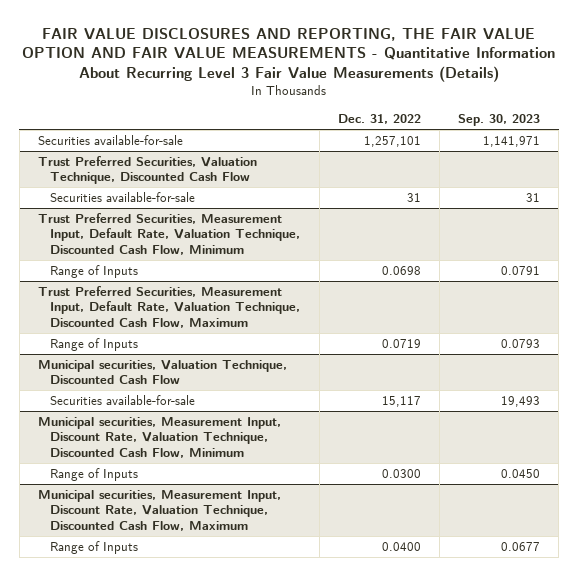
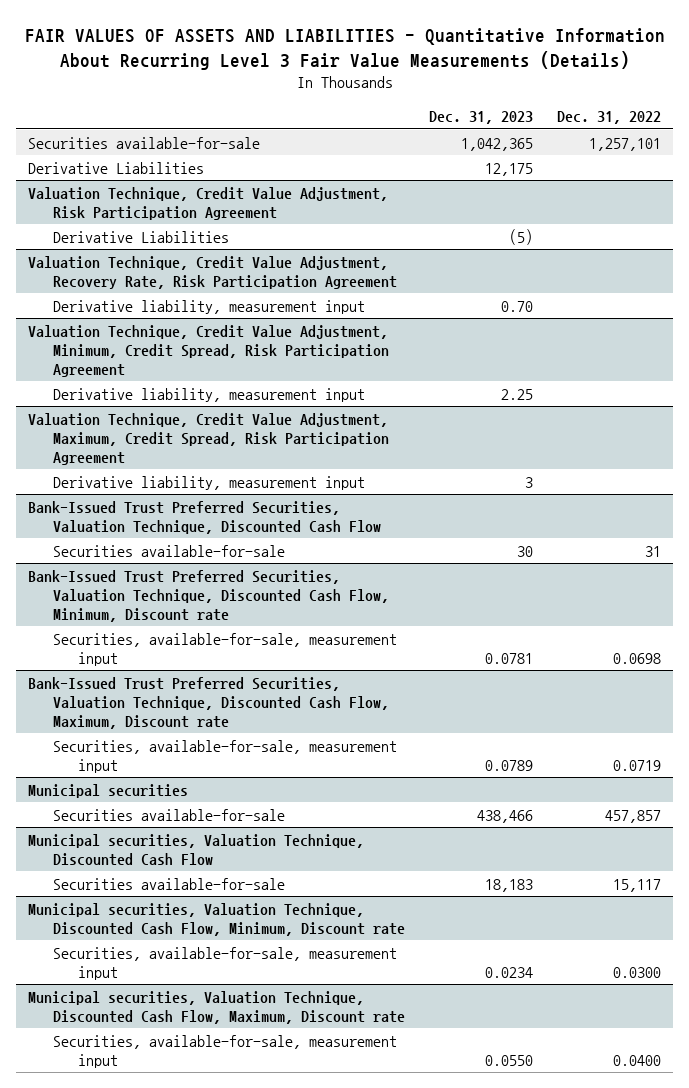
- FAIR VALUE DISCLOSURES AND REPORTING, THE FAIR VALUE OPTION AND FAIR VALUE MEASUREMENTS - Quantitative Information About Recurring Level 3 Fair Value Measurements (Details)
+ FAIR VALUES OF ASSETS AND LIABILITIES - Quantitative Information About Recurring Level 3 Fair Value Measurements (Details)
- | Dec. 31, 2022 | Sep. 30, 2023
+ | Dec. 31, 2023 | Dec. 31, 2022
- Trust Preferred Securities, Valuation Technique, Discounted Cash Flow
+ Derivative Liabilities | 12,175 |
+ Valuation Technique, Credit Value Adjustment, Risk Participation Agreement
+ Derivative Liabilities | (5) |
+ Valuation Technique, Credit Value Adjustment, Recovery Rate, Risk Participation Agreement
+ Derivative liability, measurement input | 0.70 |
+ Valuation Technique, Credit Value Adjustment, Minimum, Credit Spread, Risk Participation Agreement
+ Derivative liability, measurement input | 2.25 |
+ Valuation Technique, Credit Value Adjustment, Maximum, Credit Spread, Risk Participation Agreement
+ Derivative liability, measurement input | 3 |
+ Bank-Issued Trust Preferred Securities, Valuation Technique, Discounted Cash Flow
- Trust Preferred Securities, Measurement Input, Default Rate, Valuation Technique, Discounted Cash Flow, Minimum
- Range of Inputs | 0.0698 | 0.0791
- Trust Preferred Securities, Measurement Input, Default Rate, Valuation Technique, Discounted Cash Flow, Maximum
- Range of Inputs | 0.0719 | 0.0793
+ Bank-Issued Trust Preferred Securities, Valuation Technique, Discounted Cash Flow, Minimum, Discount rate
+ Securities, available-for-sale, measurement input | 0.0781 | 0.0698
+ Bank-Issued Trust Preferred Securities, Valuation Technique, Discounted Cash Flow, Maximum, Discount rate
+ Securities, available-for-sale, measurement input | 0.0789 | 0.0719
+ Municipal securities
+ Securities available-for-sale | 438,466 | 457,857
- Municipal securities, Measurement Input, Discount Rate, Valuation Technique, Discounted Cash Flow, Minimum
- Range of Inputs | 0.0300 | 0.0450
- Municipal securities, Measurement Input, Discount Rate, Valuation Technique, Discounted Cash Flow, Maximum
- Range of Inputs | 0.0400 | 0.0677
+ Municipal securities, Valuation Technique, Discounted Cash Flow, Minimum, Discount rate
+ Securities, available-for-sale, measurement input | 0.0234 | 0.0300
+ Municipal securities, Valuation Technique, Discounted Cash Flow, Maximum, Discount rate
+ Securities, available-for-sale, measurement input | 0.0550 | 0.0400

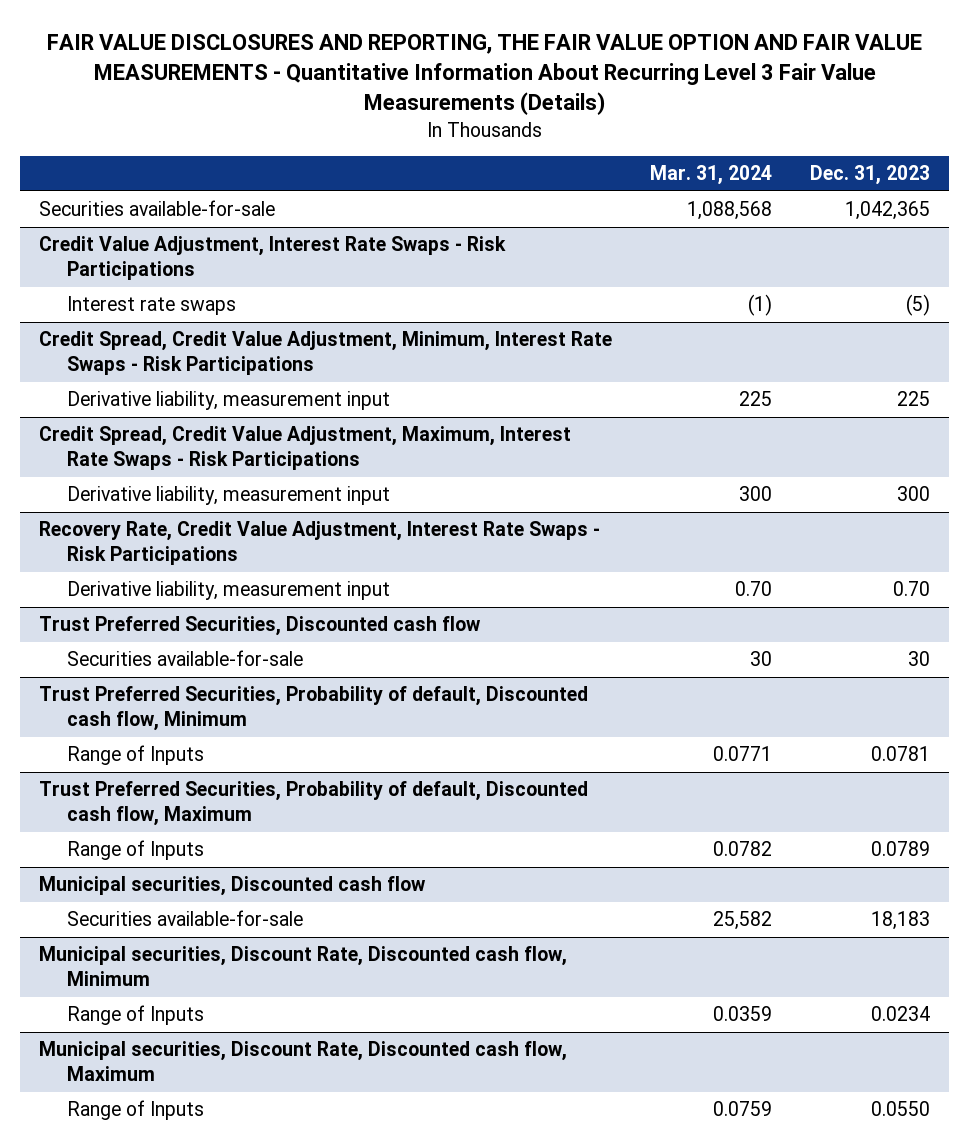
- FAIR VALUES OF ASSETS AND LIABILITIES - Quantitative Information About Recurring Level 3 Fair Value Measurements (Details)
+ FAIR VALUE DISCLOSURES AND REPORTING, THE FAIR VALUE OPTION AND FAIR VALUE MEASUREMENTS - Quantitative Information About Recurring Level 3 Fair Value Measurements (Details)
- | Dec. 31, 2023 | Dec. 31, 2022
+ | Mar. 31, 2024 | Dec. 31, 2023
- Derivative Liabilities | 12,175 |
- Valuation Technique, Credit Value Adjustment, Risk Participation Agreement
- Derivative Liabilities | (5) |
- Valuation Technique, Credit Value Adjustment, Recovery Rate, Risk Participation Agreement
+ Credit Value Adjustment, Interest Rate Swaps - Risk Participations
+ Interest rate swaps | (1) | (5)
+ Credit Spread, Credit Value Adjustment, Minimum, Interest Rate Swaps - Risk Participations
+ Derivative liability, measurement input | 225 | 225
+ Credit Spread, Credit Value Adjustment, Maximum, Interest Rate Swaps - Risk Participations
+ Derivative liability, measurement input | 300 | 300
+ Recovery Rate, Credit Value Adjustment, Interest Rate Swaps - Risk Participations
- Valuation Technique, Credit Value Adjustment, Minimum, Credit Spread, Risk Participation Agreement
- Derivative liability, measurement input | 2.25 |
- Valuation Technique, Credit Value Adjustment, Maximum, Credit Spread, Risk Participation Agreement
- Derivative liability, measurement input | 3 |
- Bank-Issued Trust Preferred Securities, Valuation Technique, Discounted Cash Flow
+ Trust Preferred Securities, Discounted cash flow
- Bank-Issued Trust Preferred Securities, Valuation Technique, Discounted Cash Flow, Minimum, Discount rate
- Securities, available-for-sale, measurement input | 0.0781 | 0.0698
- Bank-Issued Trust Preferred Securities, Valuation Technique, Discounted Cash Flow, Maximum, Discount rate
- Securities, available-for-sale, measurement input | 0.0789 | 0.0719
- Municipal securities
- Securities available-for-sale | 438,466 | 457,857
- Municipal securities, Valuation Technique, Discounted Cash Flow
+ Trust Preferred Securities, Probability of default, Discounted cash flow, Minimum
+ Range of Inputs | 0.0771 | 0.0781
+ Trust Preferred Securities, Probability of default, Discounted cash flow, Maximum
+ Range of Inputs | 0.0782 | 0.0789
+ Municipal securities, Discounted cash flow
- Municipal securities, Valuation Technique, Discounted Cash Flow, Minimum, Discount rate
- Securities, available-for-sale, measurement input | 0.0234 | 0.0300
- Municipal securities, Valuation Technique, Discounted Cash Flow, Maximum, Discount rate
- Securities, available-for-sale, measurement input | 0.0550 | 0.0400
+ Municipal securities, Discount Rate, Discounted cash flow, Minimum
+ Range of Inputs | 0.0359 | 0.0234
+ Municipal securities, Discount Rate, Discounted cash flow, Maximum
+ Range of Inputs | 0.0759 | 0.0550

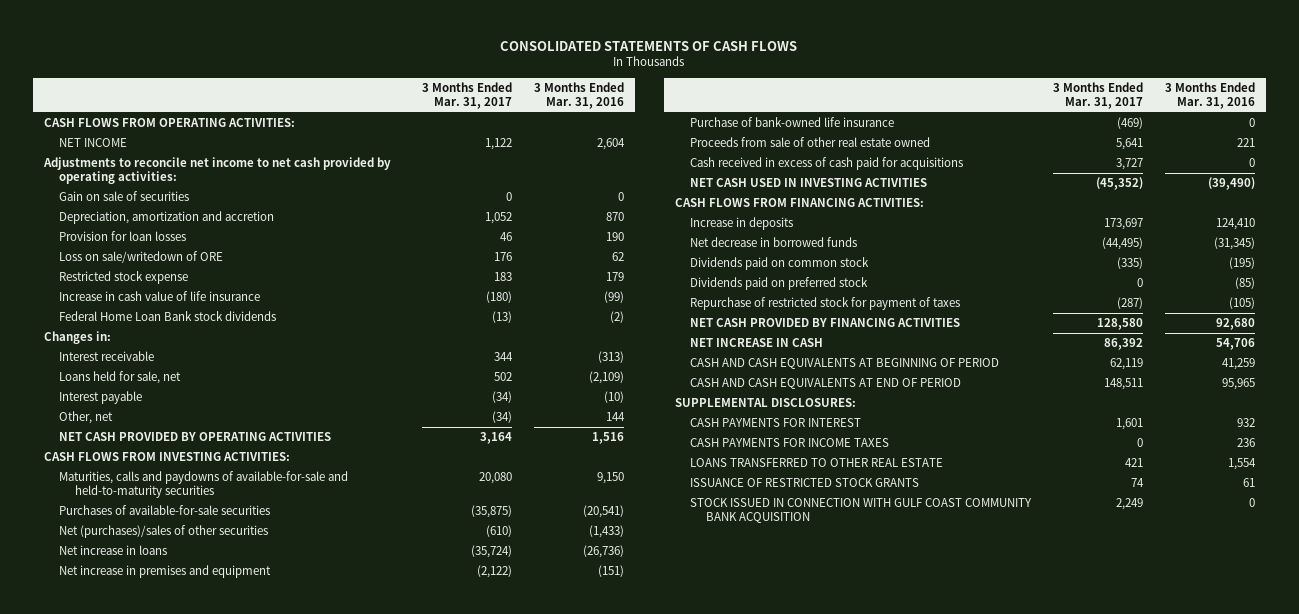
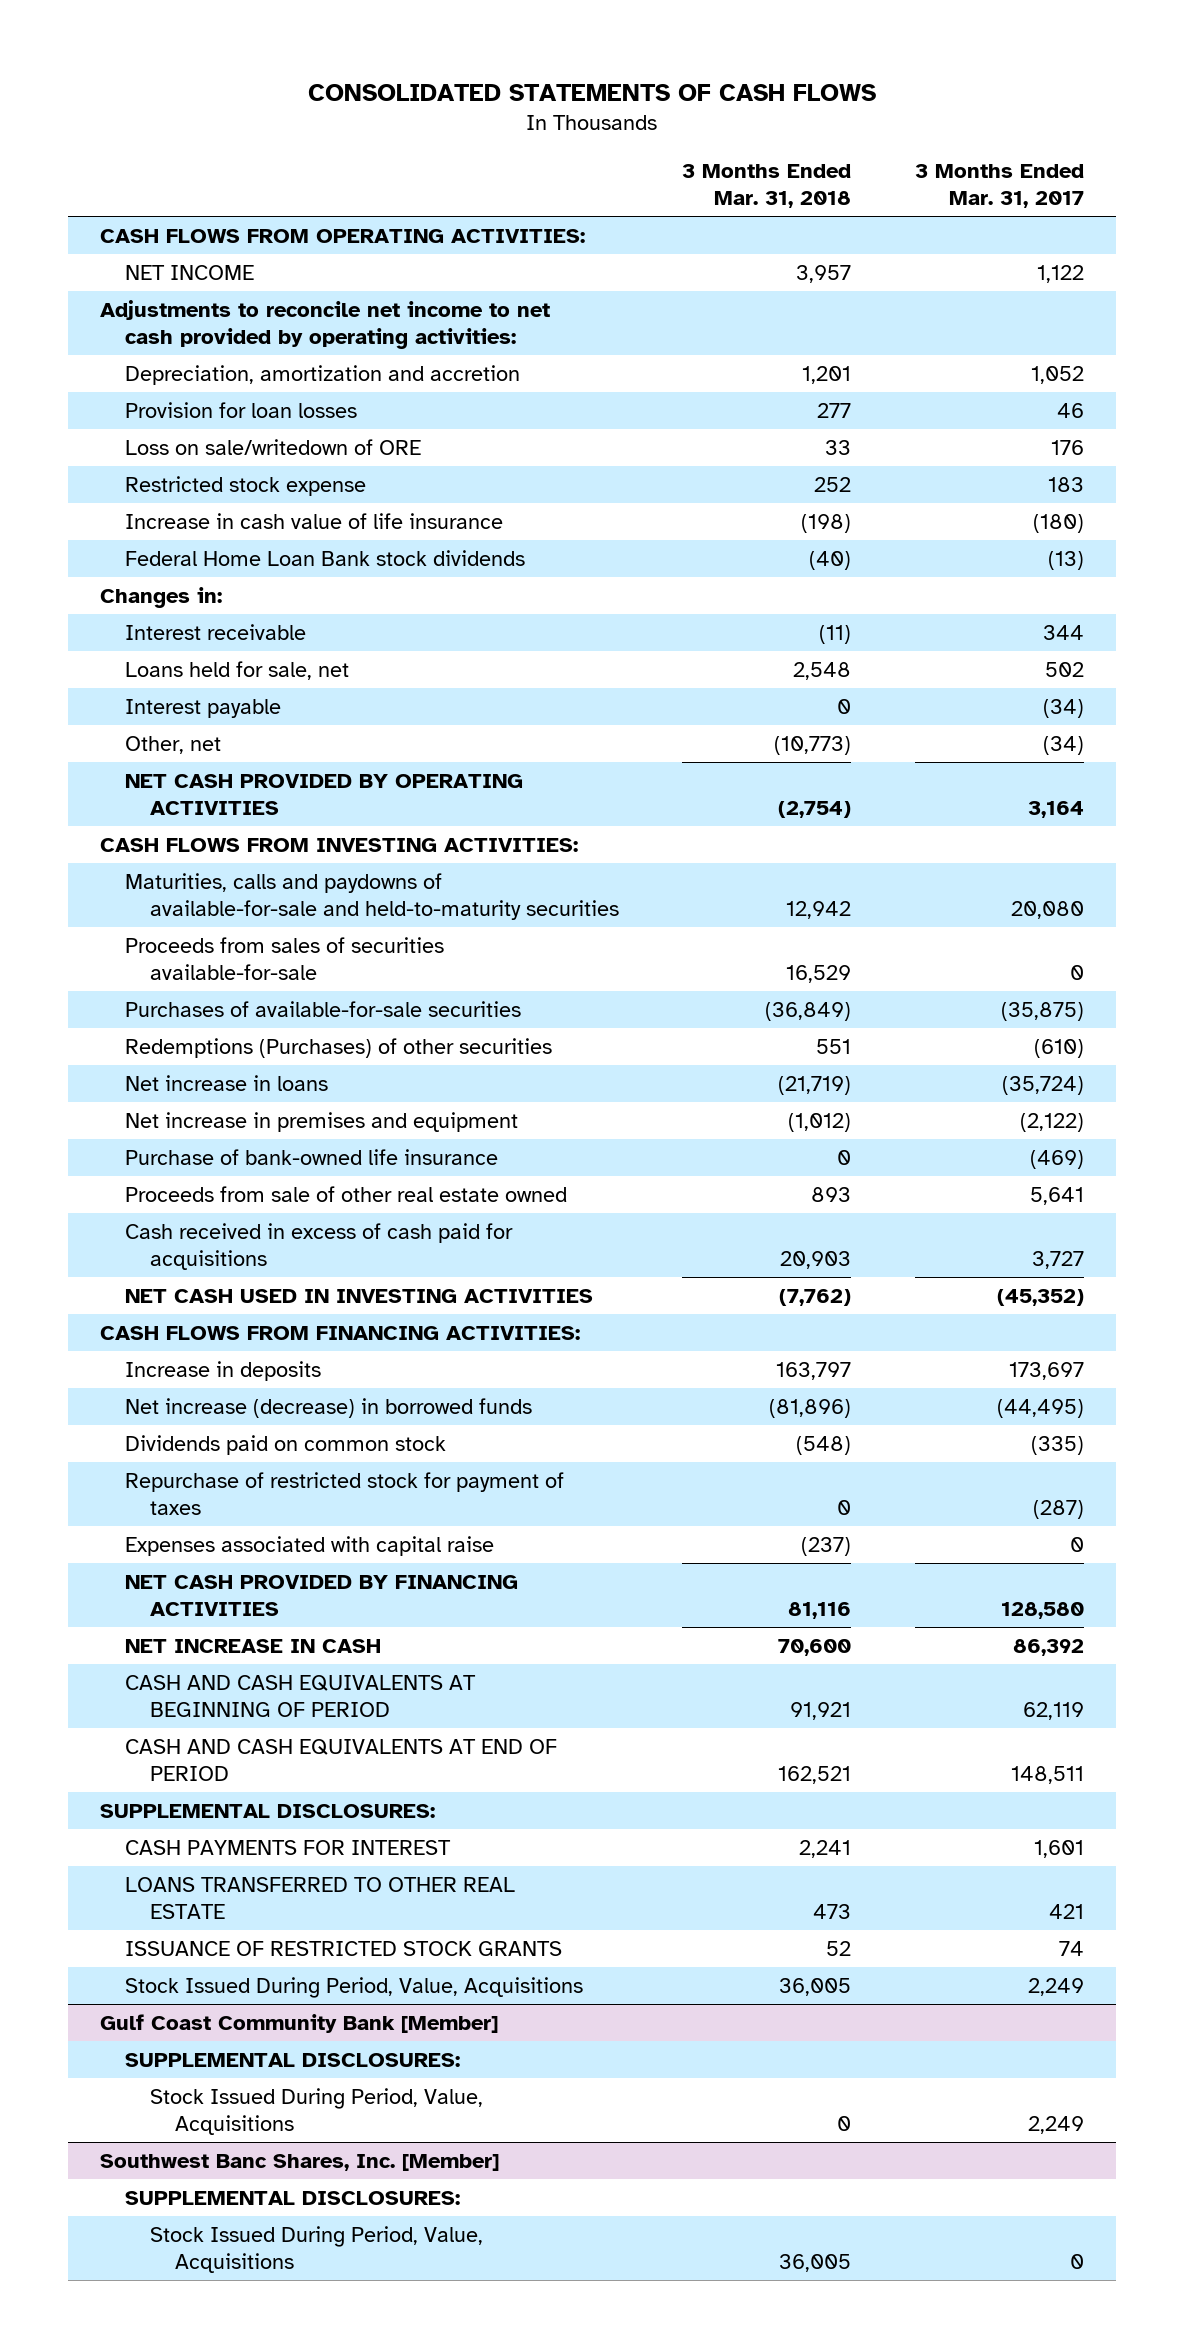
- | 3 Months Ended Mar. 31, 2017 | 3 Months Ended Mar. 31, 2016
+ | 3 Months Ended Mar. 31, 2018 | 3 Months Ended Mar. 31, 2017
- Gain on sale of securities | 0 | 0
+ Proceeds from sales of securities available-for-sale | 16,529 | 0
- Net (purchases)/sales of other securities | (610) | (1,433)
+ Redemptions (Purchases) of other securities | 551 | (610)
- Net decrease in borrowed funds | (44,495) | (31,345)
+ Net increase (decrease) in borrowed funds | (81,896) | (44,495)
- Dividends paid on preferred stock | 0 | (85)
+ Expenses associated with capital raise | (237) | 0
- CASH PAYMENTS FOR INCOME TAXES | 0 | 236
- STOCK ISSUED IN CONNECTION WITH GULF COAST COMMUNITY BANK ACQUISITION | 2,249 | 0
+ Stock Issued During Period, Value, Acquisitions | 36,005 | 2,249
+ Gulf Coast Community Bank [Member]
+ SUPPLEMENTAL DISCLOSURES:
+ Stock Issued During Period, Value, Acquisitions | 0 | 2,249
+ Southwest Banc Shares, Inc. [Member]
+ SUPPLEMENTAL DISCLOSURES:
+ Stock Issued During Period, Value, Acquisitions | 36,005 | 0

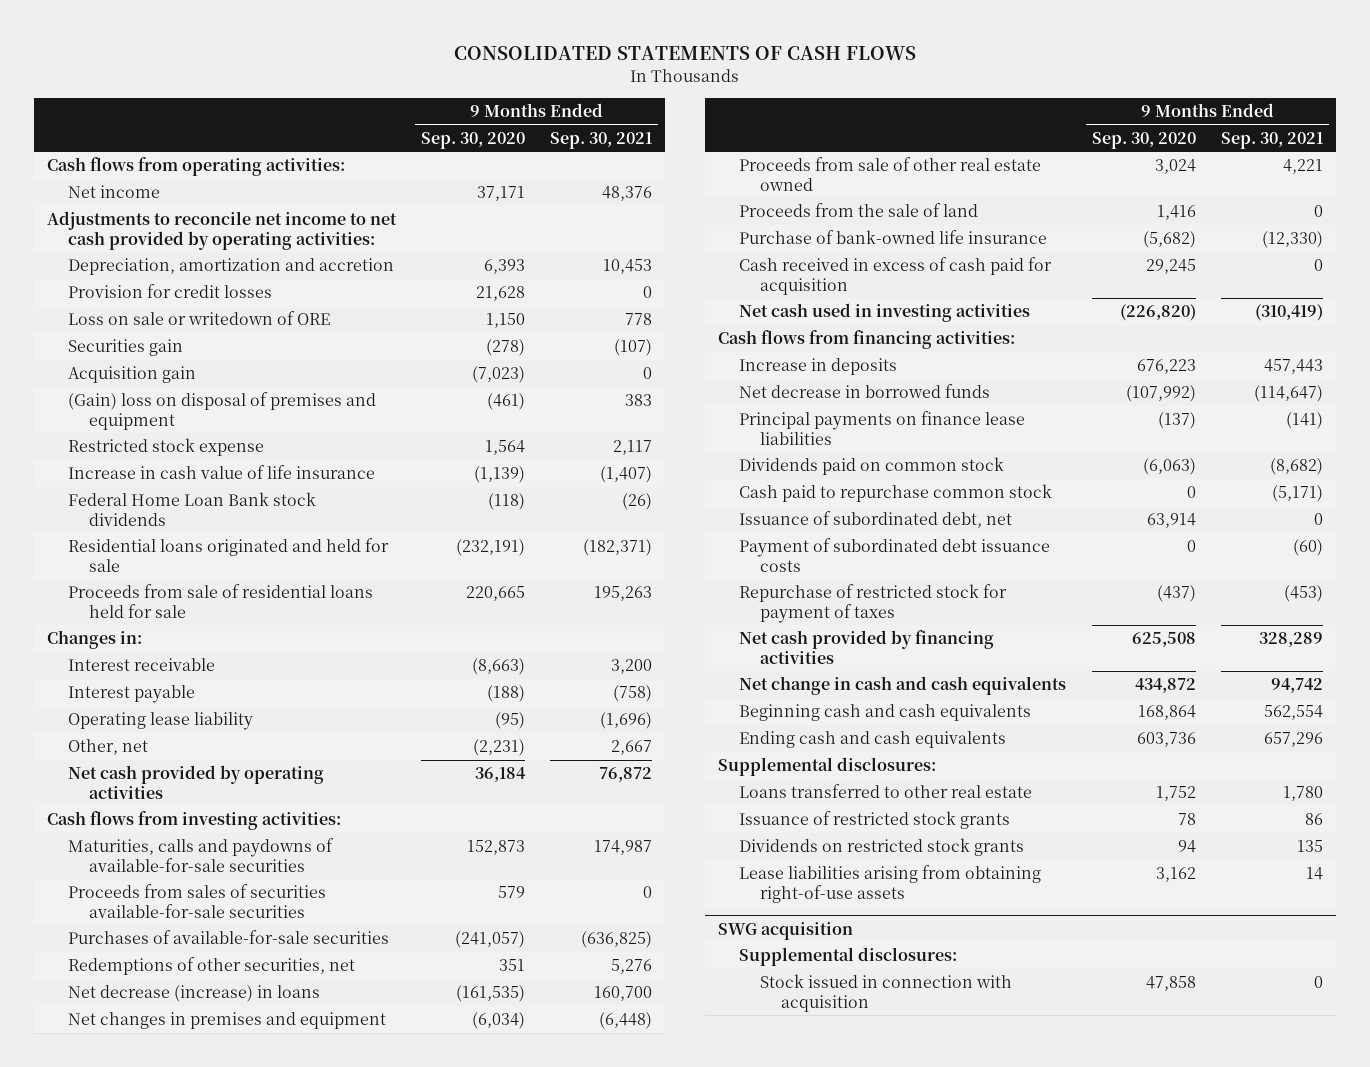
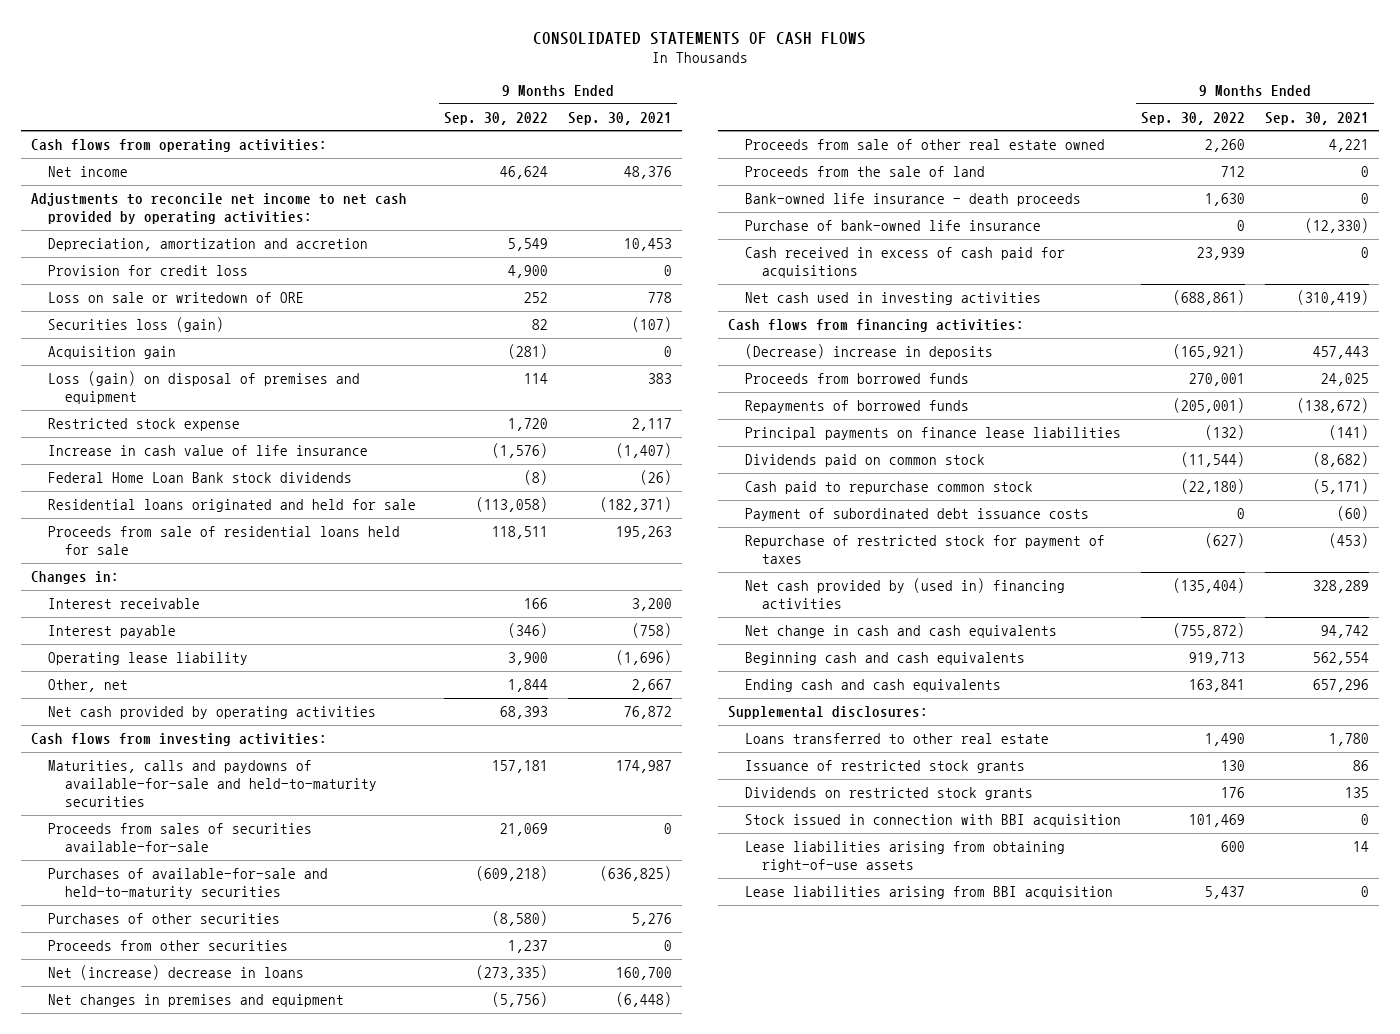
- | 9 Months Ended Sep. 30, 2020 | 9 Months Ended Sep. 30, 2021
+ | 9 Months Ended Sep. 30, 2022 | 9 Months Ended Sep. 30, 2021
- Provision for credit losses | 21,628 | 0
+ Provision for credit loss | 4,900 | 0
- Securities gain | (278) | (107)
+ Securities loss (gain) | 82 | (107)
- (Gain) loss on disposal of premises and equipment | (461) | 383
+ Loss (gain) on disposal of premises and equipment | 114 | 383
- Maturities, calls and paydowns of available-for-sale securities | 152,873 | 174,987
- Proceeds from sales of securities available-for-sale securities | 579 | 0
- Purchases of available-for-sale securities | (241,057) | (636,825)
- Redemptions of other securities, net | 351 | 5,276
- Net decrease (increase) in loans | (161,535) | 160,700
+ Maturities, calls and paydowns of available-for-sale and held-to-maturity securities | 157,181 | 174,987
+ Proceeds from sales of securities available-for-sale | 21,069 | 0
+ Purchases of available-for-sale and held-to-maturity securities | (609,218) | (636,825)
+ Purchases of other securities | (8,580) | 5,276
+ Proceeds from other securities | 1,237 | 0
+ Net (increase) decrease in loans | (273,335) | 160,700
+ Bank-owned life insurance - death proceeds | 1,630 | 0
- Cash received in excess of cash paid for acquisition | 29,245 | 0
+ Cash received in excess of cash paid for acquisitions | 23,939 | 0
- Increase in deposits | 676,223 | 457,443
- Net decrease in borrowed funds | (107,992) | (114,647)
+ (Decrease) increase in deposits | (165,921) | 457,443
+ Proceeds from borrowed funds | 270,001 | 24,025
+ Repayments of borrowed funds | (205,001) | (138,672)
- Issuance of subordinated debt, net | 63,914 | 0
- Net cash provided by financing activities | 625,508 | 328,289
+ Net cash provided by (used in) financing activities | (135,404) | 328,289
+ Stock issued in connection with BBI acquisition | 101,469 | 0
- SWG acquisition
- Supplemental disclosures:
- Stock issued in connection with acquisition | 47,858 | 0
+ Lease liabilities arising from BBI acquisition | 5,437 | 0

